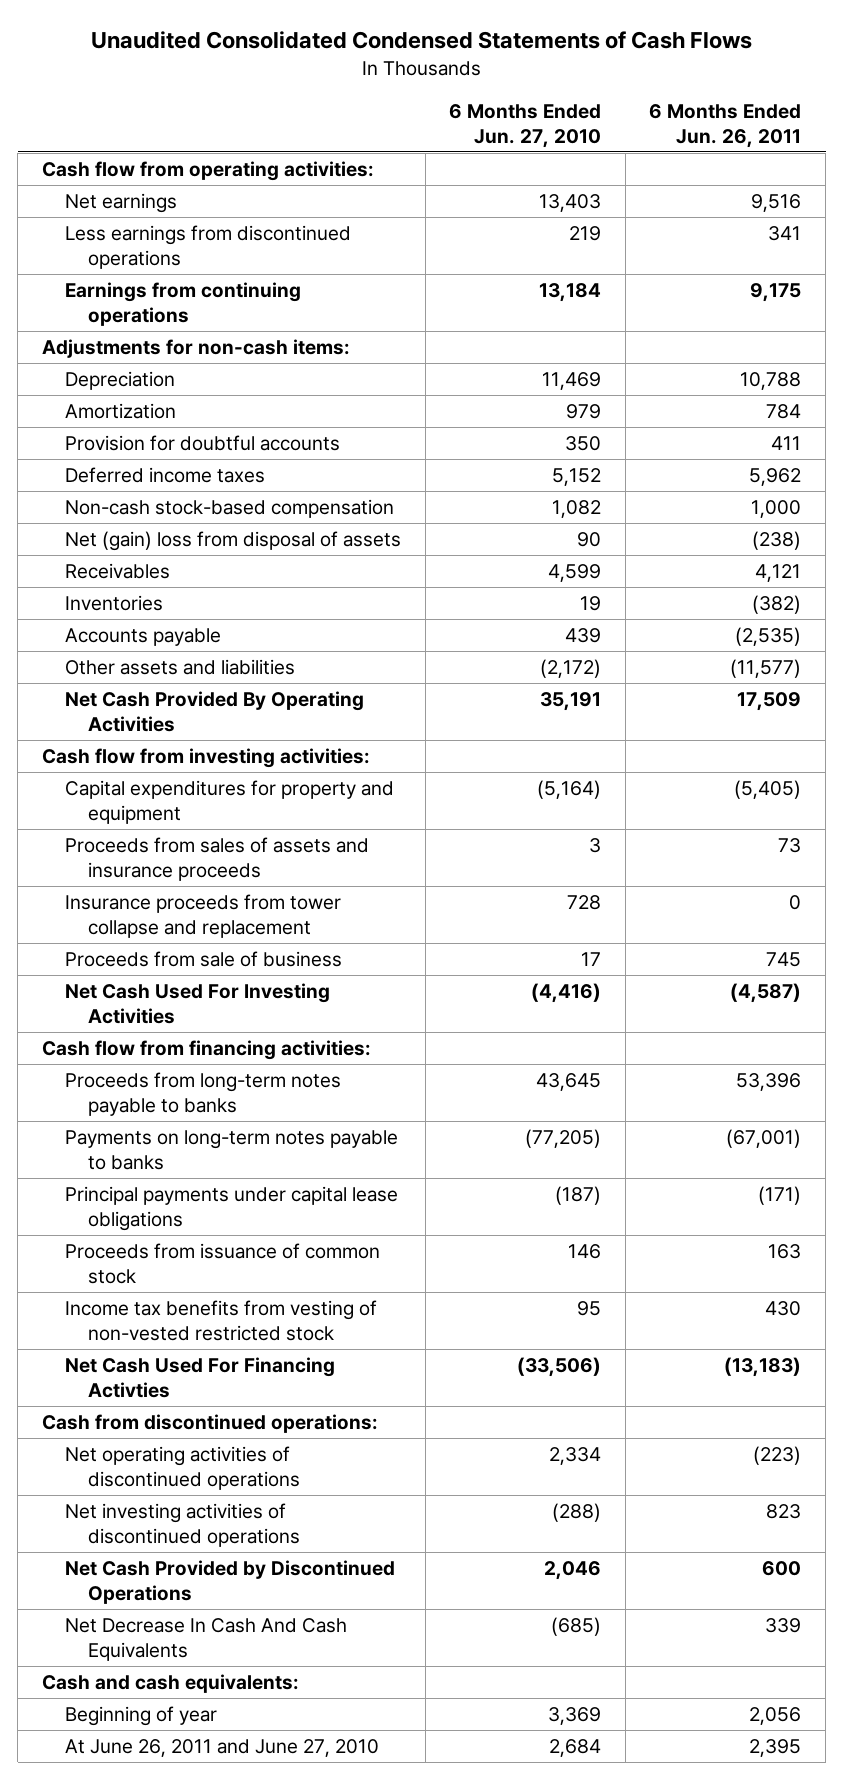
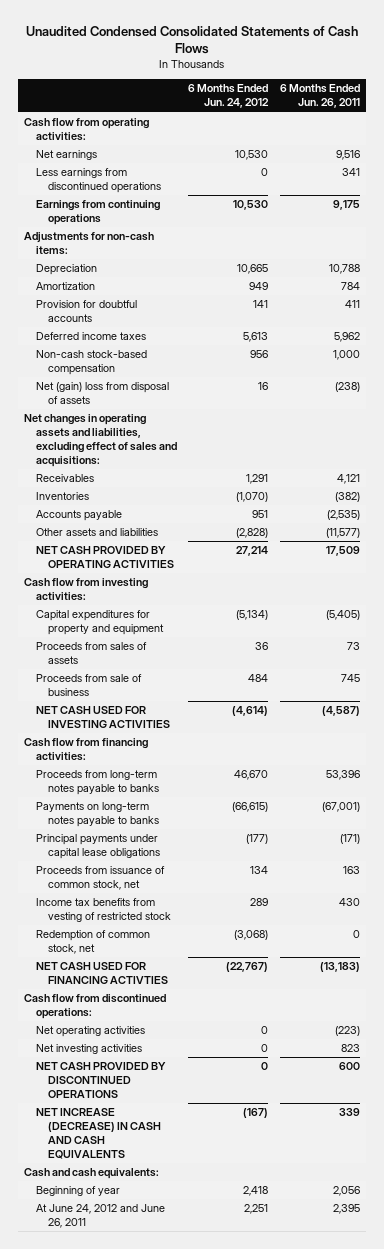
- Unaudited Consolidated Condensed Statements of Cash Flows
+ Unaudited Condensed Consolidated Statements of Cash Flows
- | 6 Months Ended Jun. 27, 2010 | 6 Months Ended Jun. 26, 2011
+ | 6 Months Ended Jun. 24, 2012 | 6 Months Ended Jun. 26, 2011
+ Net changes in operating assets and liabilities, excluding effect of sales and acquisitions:
- Net Cash Provided By Operating Activities | 35,191 | 17,509
+ NET CASH PROVIDED BY OPERATING ACTIVITIES | 27,214 | 17,509
- Proceeds from sales of assets and insurance proceeds | 3 | 73
- Insurance proceeds from tower collapse and replacement | 728 | 0
+ Proceeds from sales of assets | 36 | 73
- Net Cash Used For Investing Activities | (4,416) | (4,587)
+ NET CASH USED FOR INVESTING ACTIVITIES | (4,614) | (4,587)
- Proceeds from issuance of common stock | 146 | 163
- Income tax benefits from vesting of non-vested restricted stock | 95 | 430
- Net Cash Used For Financing Activties | (33,506) | (13,183)
- Cash from discontinued operations:
- Net operating activities of discontinued operations | 2,334 | (223)
- Net investing activities of discontinued operations | (288) | 823
- Net Cash Provided by Discontinued Operations | 2,046 | 600
- Net Decrease In Cash And Cash Equivalents | (685) | 339
+ Proceeds from issuance of common stock, net | 134 | 163
+ Income tax benefits from vesting of restricted stock | 289 | 430
+ Redemption of common stock, net | (3,068) | 0
+ NET CASH USED FOR FINANCING ACTIVTIES | (22,767) | (13,183)
+ Cash flow from discontinued operations:
+ Net operating activities | 0 | (223)
+ Net investing activities | 0 | 823
+ NET CASH PROVIDED BY DISCONTINUED OPERATIONS | 0 | 600
+ NET INCREASE (DECREASE) IN CASH AND CASH EQUIVALENTS | (167) | 339
- At June 26, 2011 and June 27, 2010 | 2,684 | 2,395
+ At June 24, 2012 and June 26, 2011 | 2,251 | 2,395

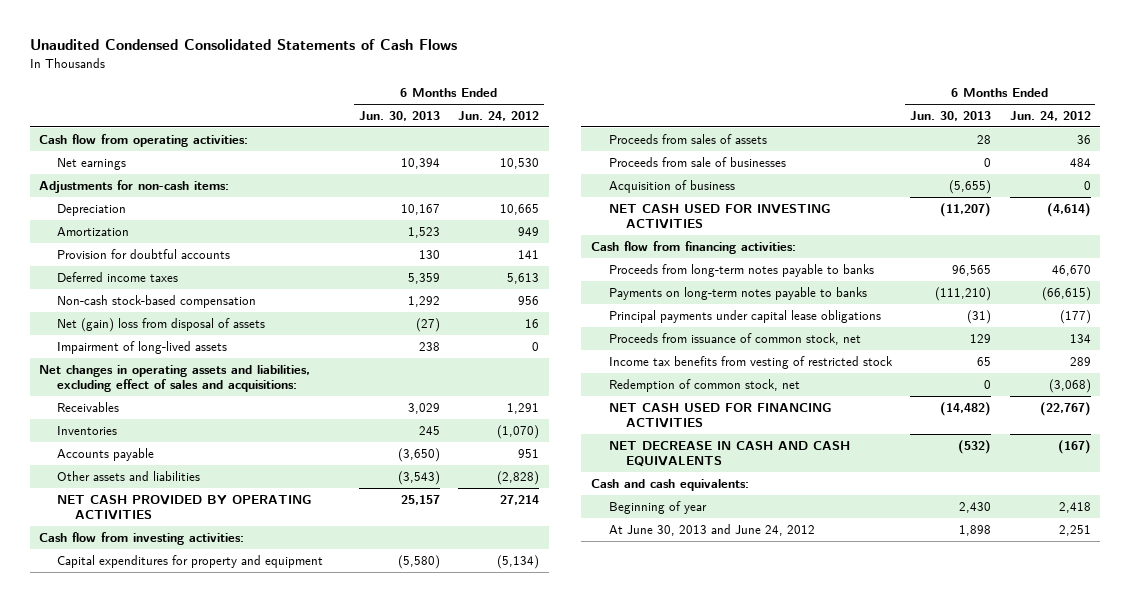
- | 6 Months Ended Jun. 24, 2012 | 6 Months Ended Jun. 26, 2011
+ | 6 Months Ended Jun. 30, 2013 | 6 Months Ended Jun. 24, 2012
- Less earnings from discontinued operations | 0 | 341
- Earnings from continuing operations | 10,530 | 9,175
+ Impairment of long-lived assets | 238 | 0
- Proceeds from sale of business | 484 | 745
+ Proceeds from sale of businesses | 0 | 484
+ Acquisition of business | (5,655) | 0
- NET CASH USED FOR FINANCING ACTIVTIES | (22,767) | (13,183)
- Cash flow from discontinued operations:
- Net operating activities | 0 | (223)
- Net investing activities | 0 | 823
- NET CASH PROVIDED BY DISCONTINUED OPERATIONS | 0 | 600
- NET INCREASE (DECREASE) IN CASH AND CASH EQUIVALENTS | (167) | 339
+ NET CASH USED FOR FINANCING ACTIVITIES | (14,482) | (22,767)
+ NET DECREASE IN CASH AND CASH EQUIVALENTS | (532) | (167)
- At June 24, 2012 and June 26, 2011 | 2,251 | 2,395
+ At June 30, 2013 and June 24, 2012 | 1,898 | 2,251

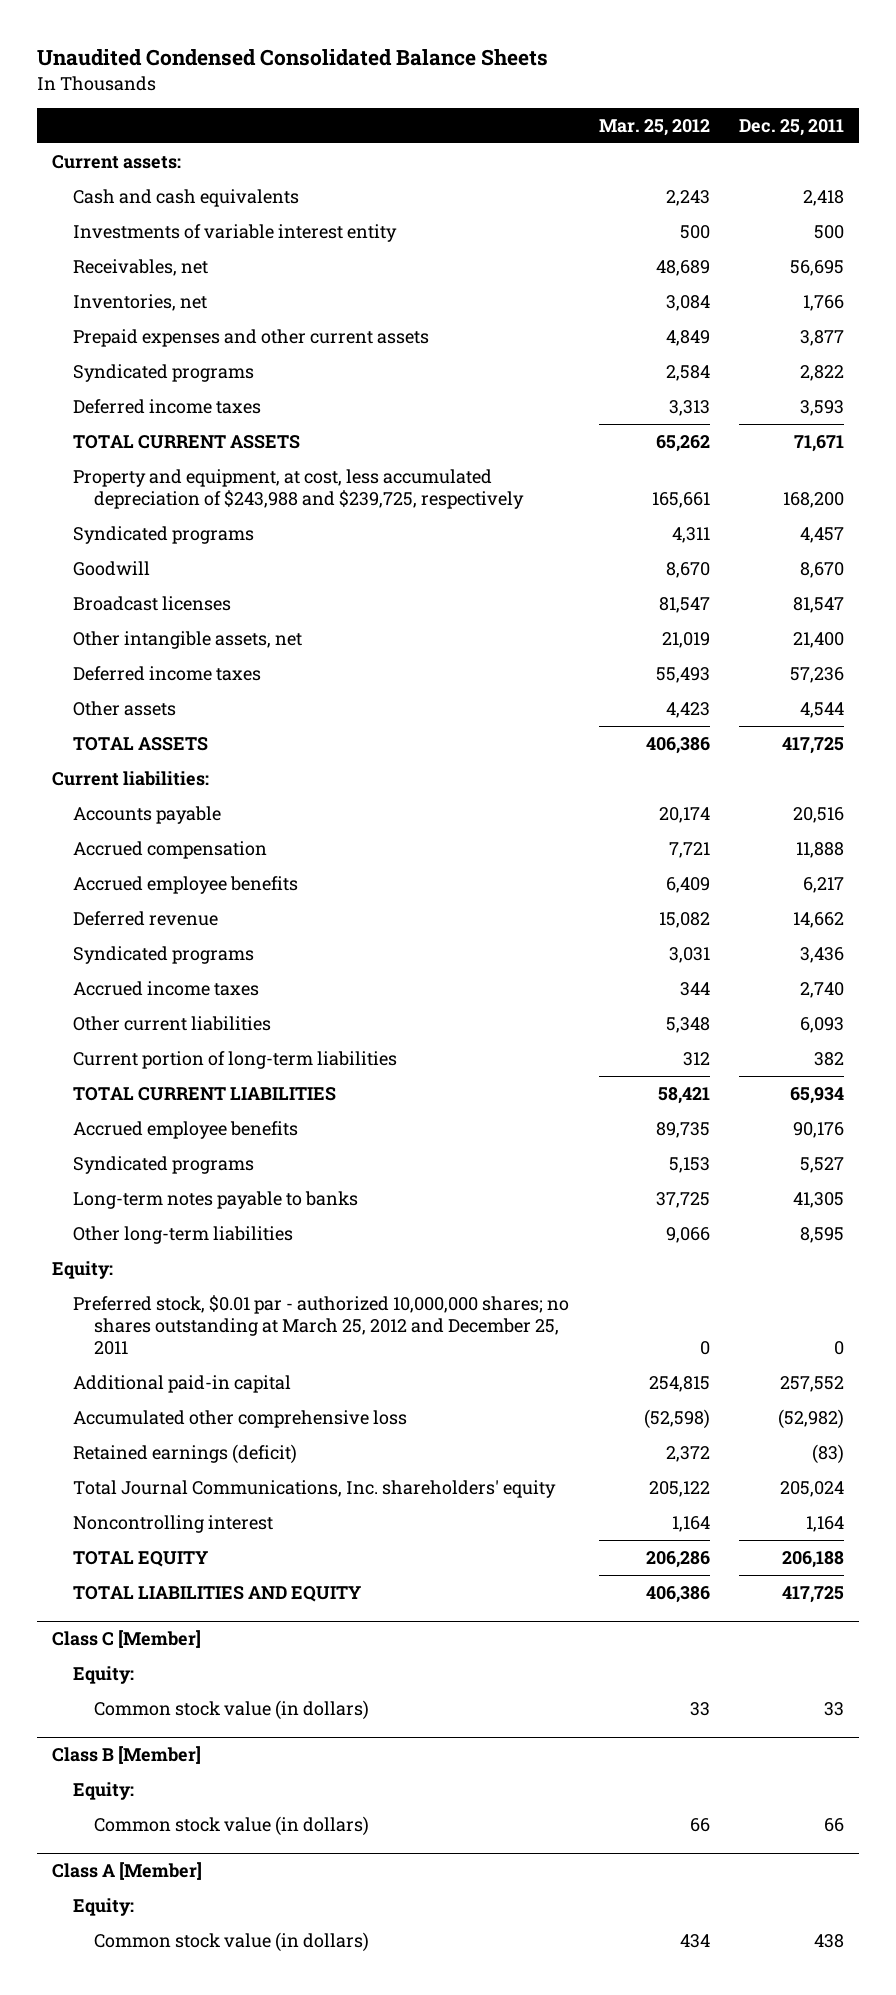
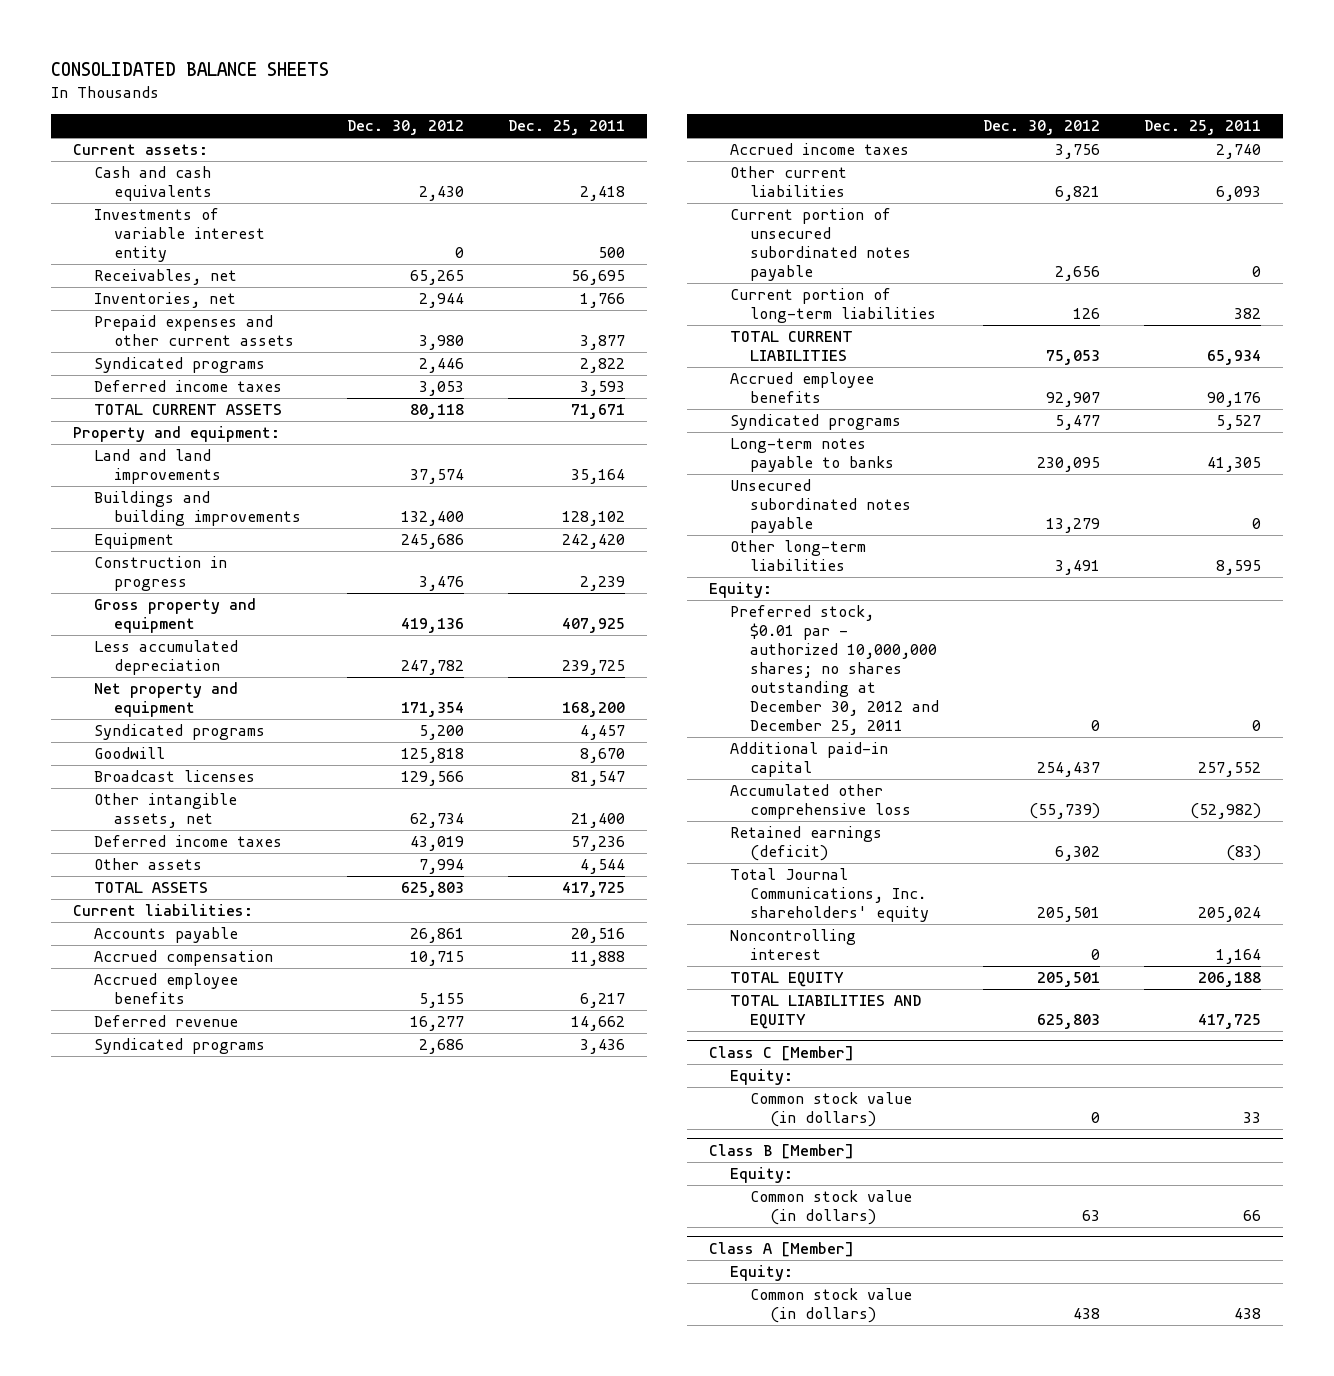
- Unaudited Condensed Consolidated Balance Sheets
+ CONSOLIDATED BALANCE SHEETS
- | Mar. 25, 2012 | Dec. 25, 2011
+ | Dec. 30, 2012 | Dec. 25, 2011
- Property and equipment, at cost, less accumulated depreciation of $243,988 and $239,725, respectively | 165,661 | 168,200
+ Property and equipment:
+ Land and land improvements | 37,574 | 35,164
+ Buildings and building improvements | 132,400 | 128,102
+ Equipment | 245,686 | 242,420
+ Construction in progress | 3,476 | 2,239
+ Gross property and equipment | 419,136 | 407,925
+ Less accumulated depreciation | 247,782 | 239,725
+ Net property and equipment | 171,354 | 168,200
+ Current portion of unsecured subordinated notes payable | 2,656 | 0
+ Unsecured subordinated notes payable | 13,279 | 0
- Preferred stock, $0.01 par - authorized 10,000,000 shares; no shares outstanding at March 25, 2012 and December 25, 2011 | 0 | 0
+ Preferred stock, $0.01 par - authorized 10,000,000 shares; no shares outstanding at December 30, 2012 and December 25, 2011 | 0 | 0

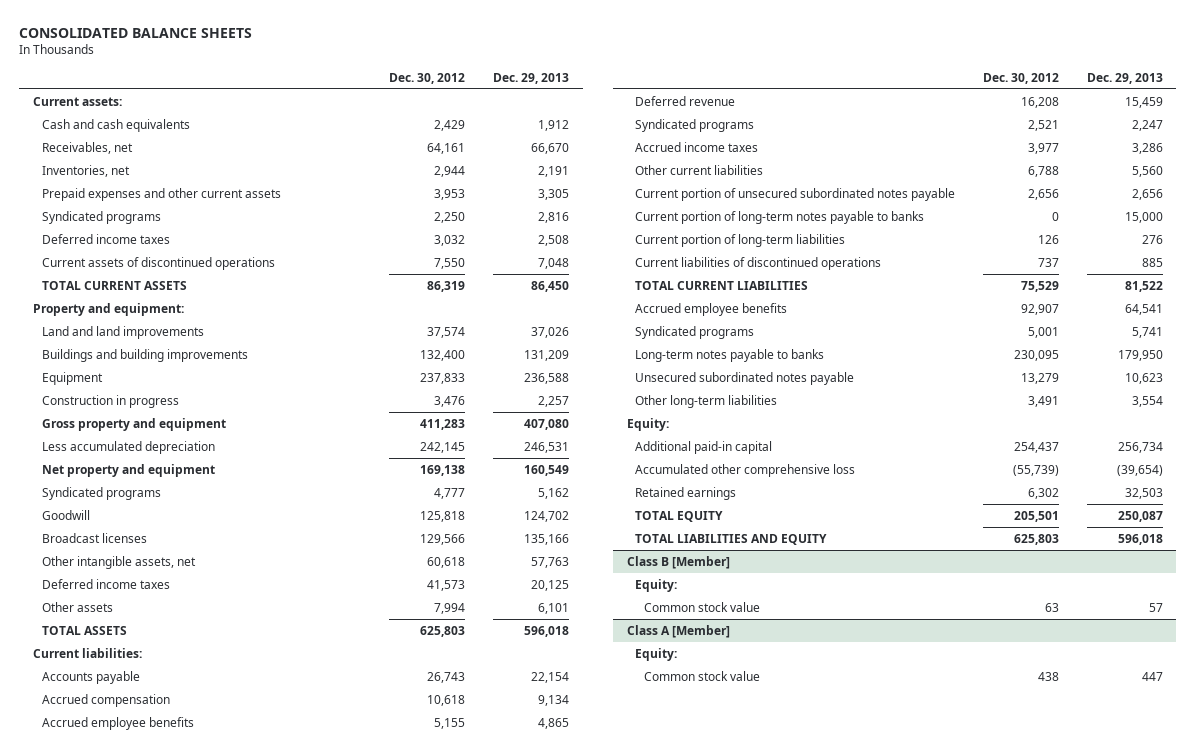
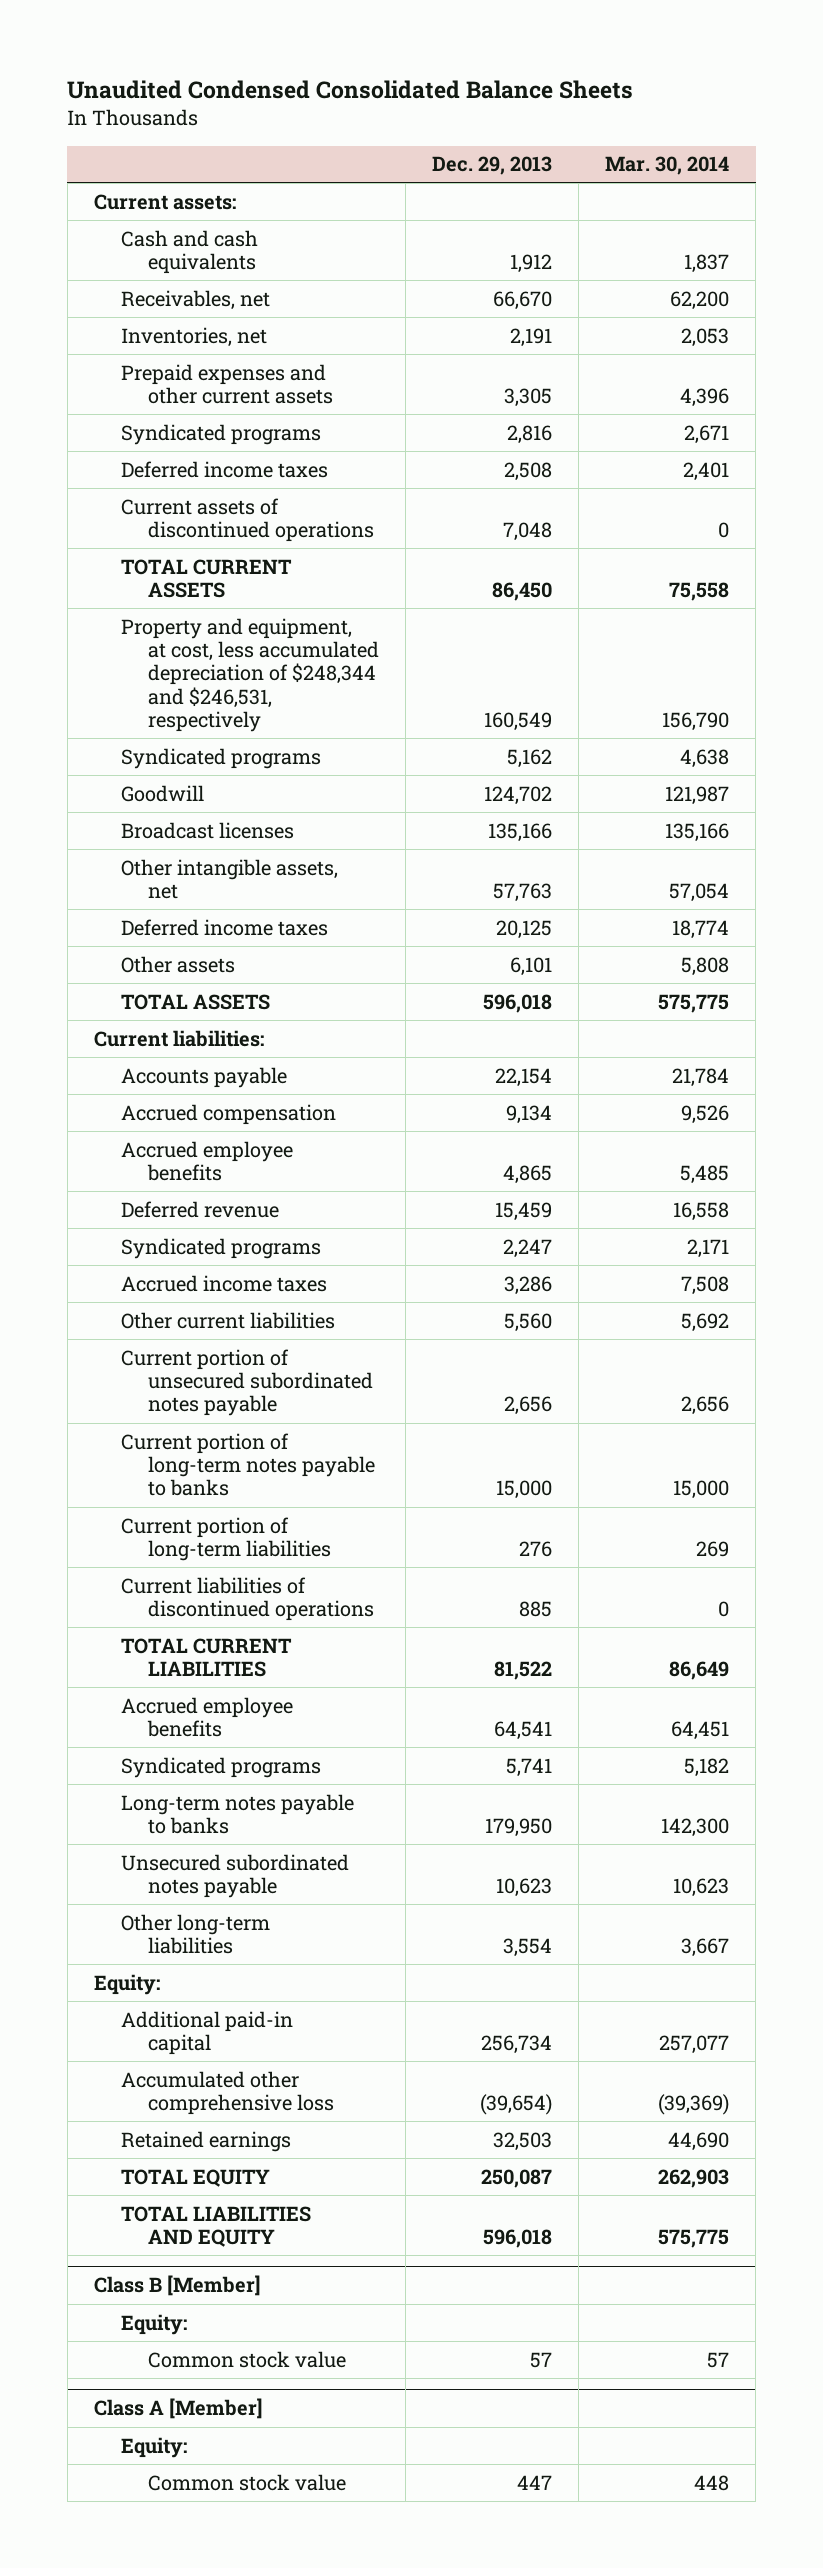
- CONSOLIDATED BALANCE SHEETS
+ Unaudited Condensed Consolidated Balance Sheets
- | Dec. 30, 2012 | Dec. 29, 2013
+ | Dec. 29, 2013 | Mar. 30, 2014
- Property and equipment:
- Land and land improvements | 37,574 | 37,026
- Buildings and building improvements | 132,400 | 131,209
- Equipment | 237,833 | 236,588
- Construction in progress | 3,476 | 2,257
- Gross property and equipment | 411,283 | 407,080
- Less accumulated depreciation | 242,145 | 246,531
- Net property and equipment | 169,138 | 160,549
+ Property and equipment, at cost, less accumulated depreciation of $248,344 and $246,531, respectively | 160,549 | 156,790

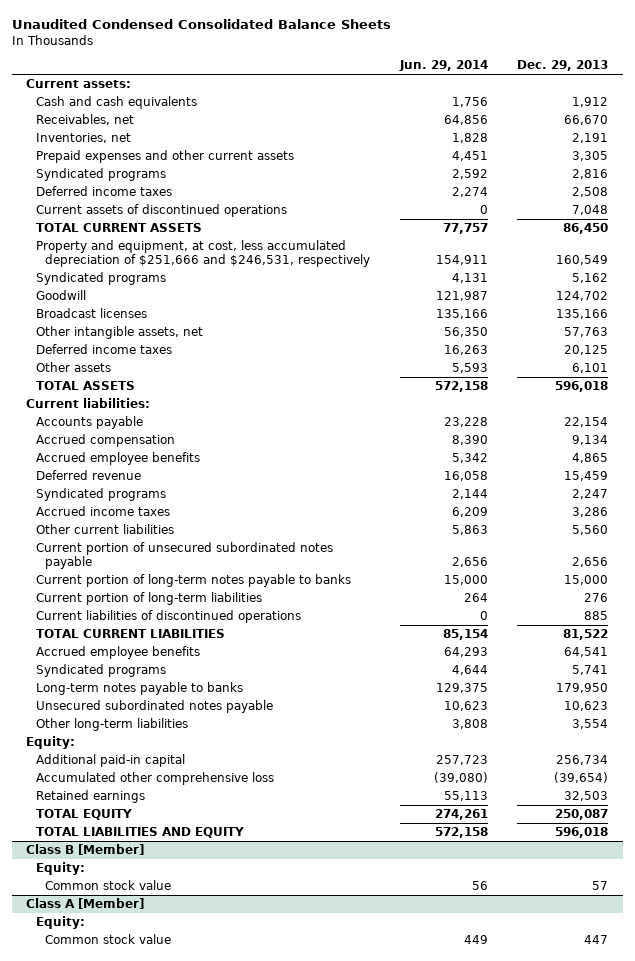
- | Dec. 29, 2013 | Mar. 30, 2014
+ | Jun. 29, 2014 | Dec. 29, 2013
- Property and equipment, at cost, less accumulated depreciation of $248,344 and $246,531, respectively | 160,549 | 156,790
+ Property and equipment, at cost, less accumulated depreciation of $251,666 and $246,531, respectively | 154,911 | 160,549

